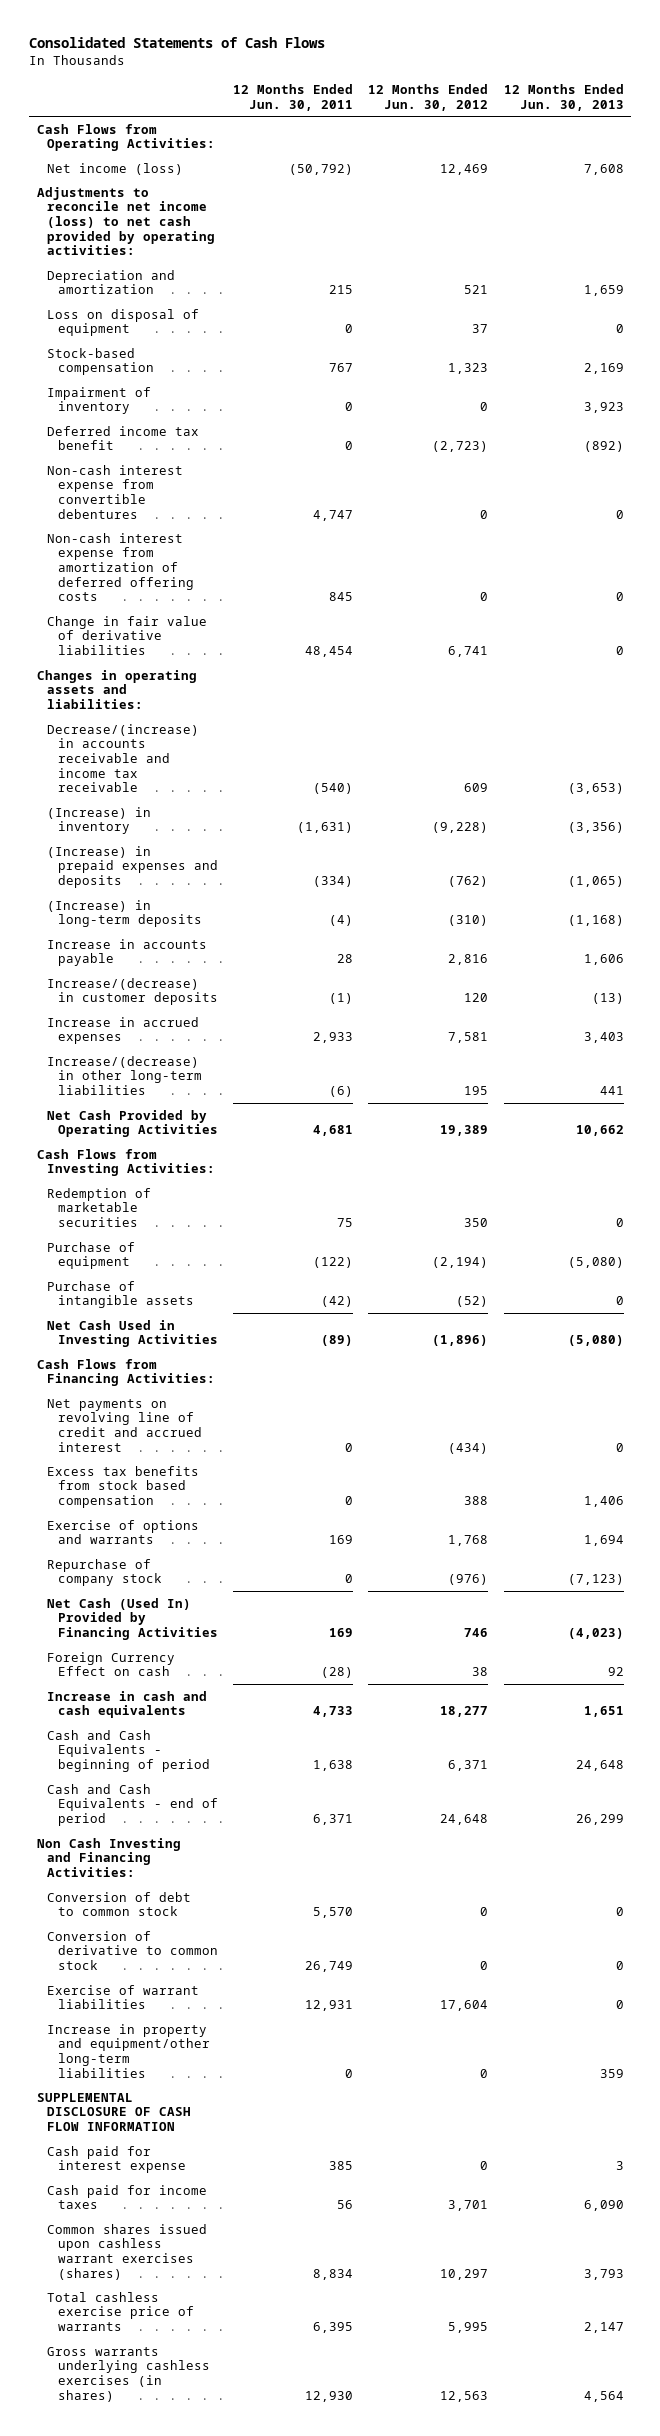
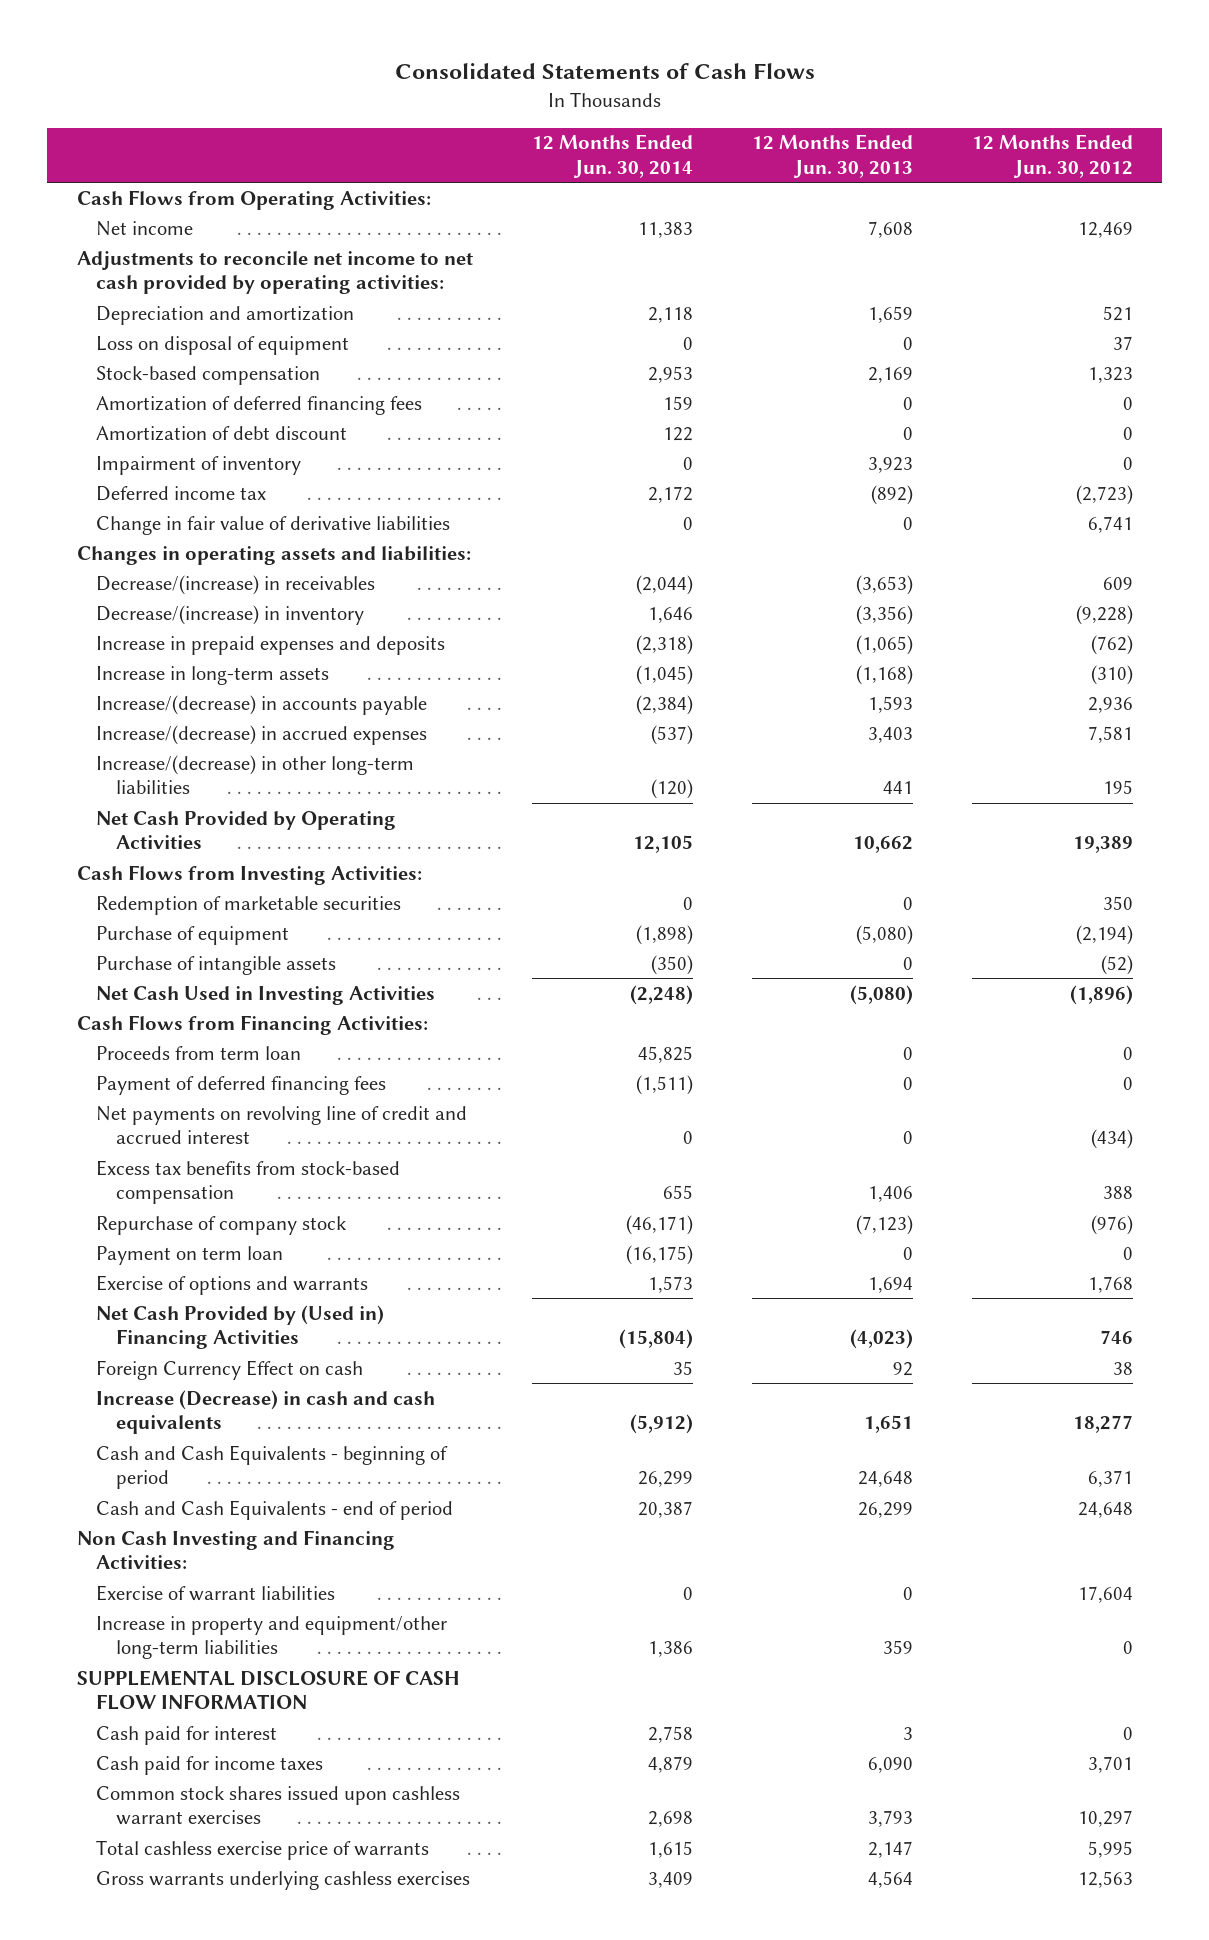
- | 12 Months Ended Jun. 30, 2011 | 12 Months Ended Jun. 30, 2012 | 12 Months Ended Jun. 30, 2013
+ | 12 Months Ended Jun. 30, 2014 | 12 Months Ended Jun. 30, 2013 | 12 Months Ended Jun. 30, 2012
- Net income (loss) | (50,792) | 12,469 | 7,608
- Adjustments to reconcile net income (loss) to net cash provided by operating activities:
+ Net income | 11,383 | 7,608 | 12,469
+ Adjustments to reconcile net income to net cash provided by operating activities:
+ Amortization of deferred financing fees | 159 | 0 | 0
+ Amortization of debt discount | 122 | 0 | 0
- Deferred income tax benefit | 0 | (2,723) | (892)
- Non-cash interest expense from convertible debentures | 4,747 | 0 | 0
- Non-cash interest expense from amortization of deferred offering costs | 845 | 0 | 0
+ Deferred income tax | 2,172 | (892) | (2,723)
- Decrease/(increase) in accounts receivable and income tax receivable | (540) | 609 | (3,653)
- (Increase) in inventory | (1,631) | (9,228) | (3,356)
- (Increase) in prepaid expenses and deposits | (334) | (762) | (1,065)
- (Increase) in long-term deposits | (4) | (310) | (1,168)
- Increase in accounts payable | 28 | 2,816 | 1,606
- Increase/(decrease) in customer deposits | (1) | 120 | (13)
- Increase in accrued expenses | 2,933 | 7,581 | 3,403
+ Decrease/(increase) in receivables | (2,044) | (3,653) | 609
+ Decrease/(increase) in inventory | 1,646 | (3,356) | (9,228)
+ Increase in prepaid expenses and deposits | (2,318) | (1,065) | (762)
+ Increase in long-term assets | (1,045) | (1,168) | (310)
+ Increase/(decrease) in accounts payable | (2,384) | 1,593 | 2,936
+ Increase/(decrease) in accrued expenses | (537) | 3,403 | 7,581
+ Proceeds from term loan | 45,825 | 0 | 0
+ Payment of deferred financing fees | (1,511) | 0 | 0
- Excess tax benefits from stock based compensation | 0 | 388 | 1,406
+ Excess tax benefits from stock-based compensation | 655 | 1,406 | 388
- Net Cash (Used In) Provided by Financing Activities | 169 | 746 | (4,023)
+ Payment on term loan | (16,175) | 0 | 0
moved down: Exercise of options and warrants | 1,573 | 1,694 | 1,768
+ Net Cash Provided by (Used in) Financing Activities | (15,804) | (4,023) | 746
- Increase in cash and cash equivalents | 4,733 | 18,277 | 1,651
+ Increase (Decrease) in cash and cash equivalents | (5,912) | 1,651 | 18,277
- Conversion of debt to common stock | 5,570 | 0 | 0
- Conversion of derivative to common stock | 26,749 | 0 | 0
- Cash paid for interest expense | 385 | 0 | 3
+ Cash paid for interest | 2,758 | 3 | 0
- Common shares issued upon cashless warrant exercises (shares) | 8,834 | 10,297 | 3,793
+ Common stock shares issued upon cashless warrant exercises | 2,698 | 3,793 | 10,297
- Gross warrants underlying cashless exercises (in shares) | 12,930 | 12,563 | 4,564
+ Gross warrants underlying cashless exercises | 3,409 | 4,564 | 12,563

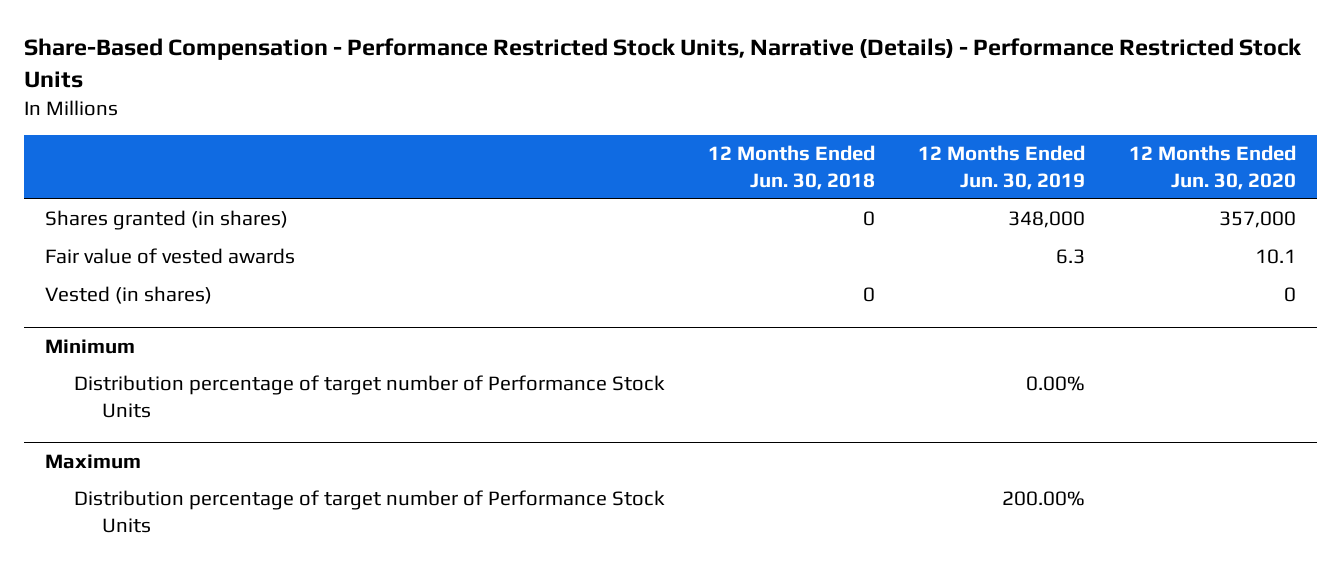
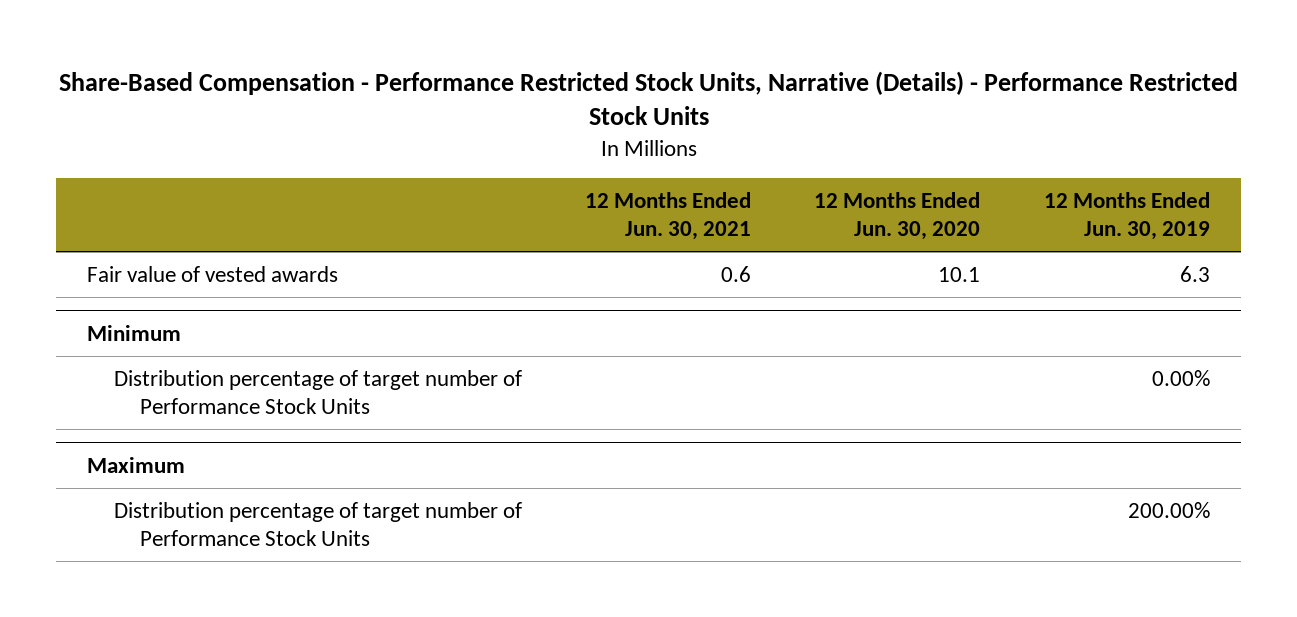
- | 12 Months Ended Jun. 30, 2018 | 12 Months Ended Jun. 30, 2019 | 12 Months Ended Jun. 30, 2020
+ | 12 Months Ended Jun. 30, 2021 | 12 Months Ended Jun. 30, 2020 | 12 Months Ended Jun. 30, 2019
- Shares granted (in shares) | 0 | 348,000 | 357,000
- Vested (in shares) | 0 | | 0

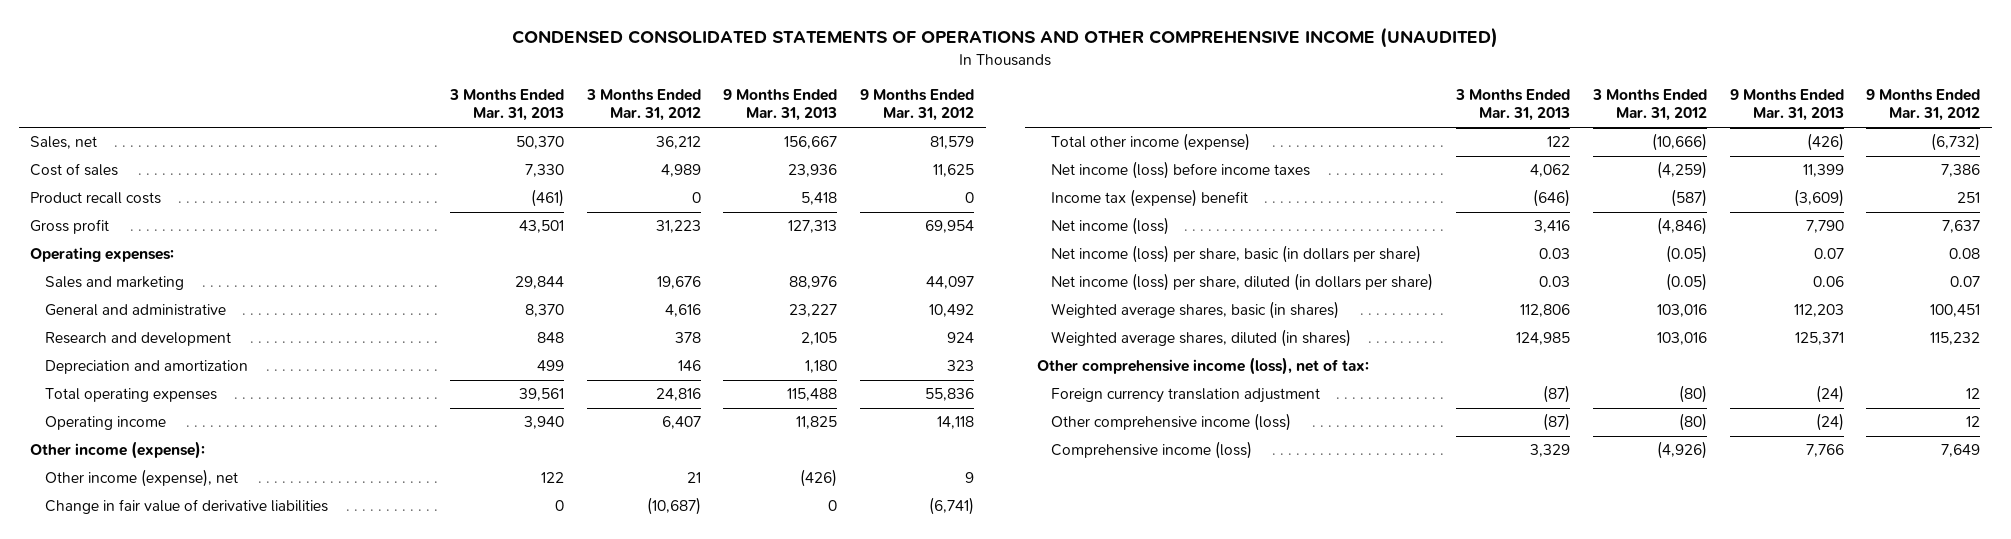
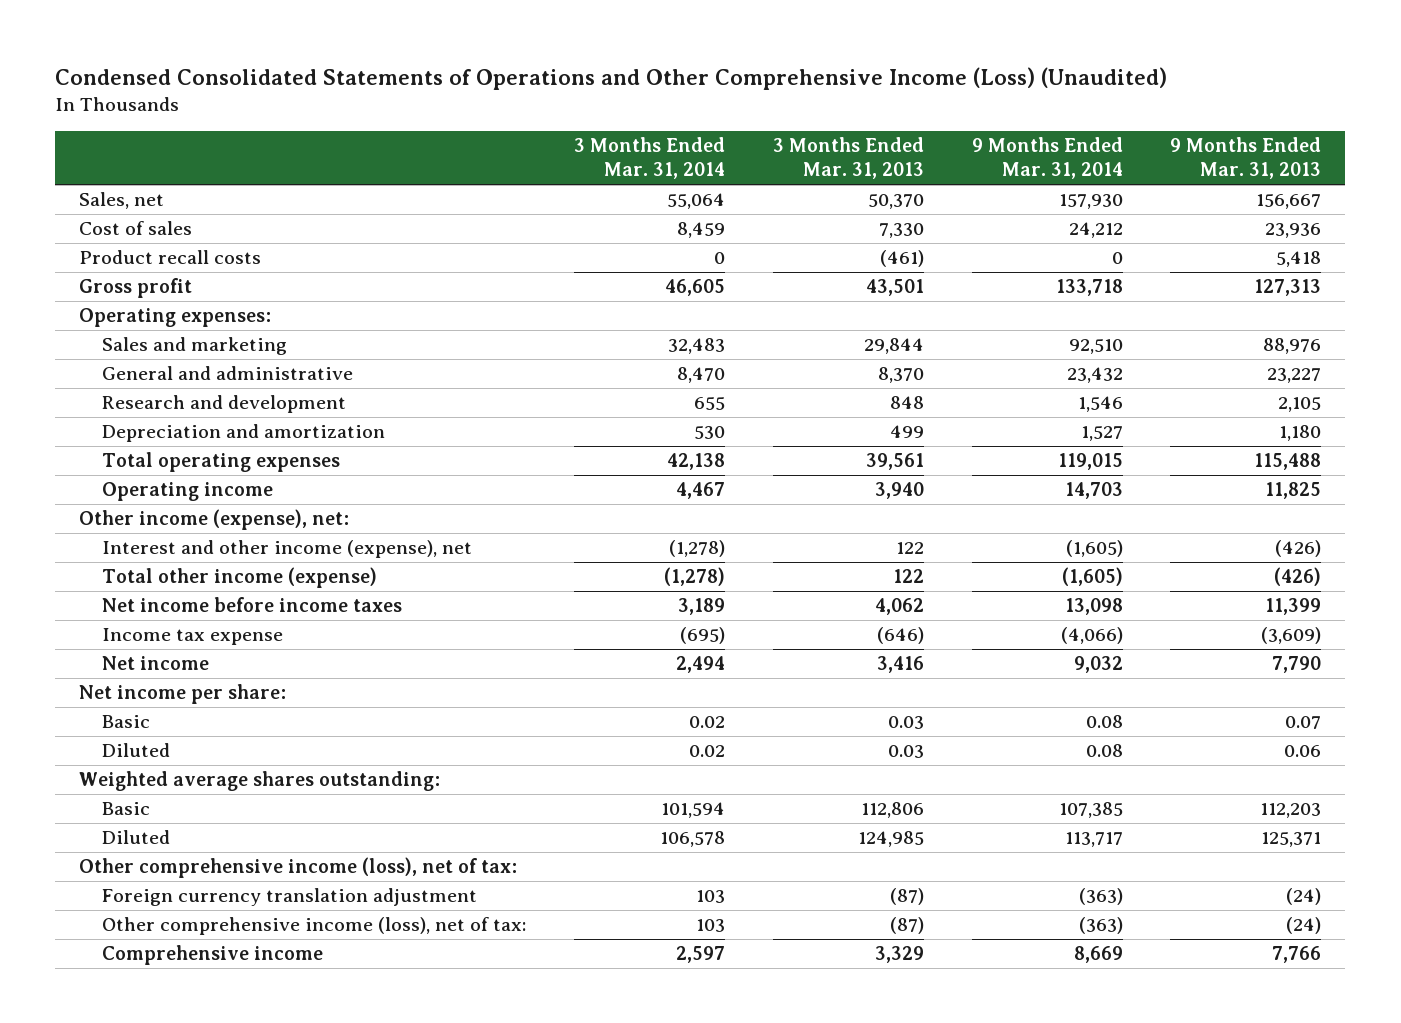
- CONDENSED CONSOLIDATED STATEMENTS OF OPERATIONS AND OTHER COMPREHENSIVE INCOME (UNAUDITED)
+ Condensed Consolidated Statements of Operations and Other Comprehensive Income (Loss) (Unaudited)
- | 3 Months Ended Mar. 31, 2013 | 3 Months Ended Mar. 31, 2012 | 9 Months Ended Mar. 31, 2013 | 9 Months Ended Mar. 31, 2012
+ | 3 Months Ended Mar. 31, 2014 | 3 Months Ended Mar. 31, 2013 | 9 Months Ended Mar. 31, 2014 | 9 Months Ended Mar. 31, 2013
- Other income (expense):
- Other income (expense), net | 122 | 21 | (426) | 9
- Change in fair value of derivative liabilities | 0 | (10,687) | 0 | (6,741)
+ Other income (expense), net:
+ Interest and other income (expense), net | (1,278) | 122 | (1,605) | (426)
- Net income (loss) before income taxes | 4,062 | (4,259) | 11,399 | 7,386
- Income tax (expense) benefit | (646) | (587) | (3,609) | 251
- Net income (loss) | 3,416 | (4,846) | 7,790 | 7,637
- Net income (loss) per share, basic (in dollars per share) | 0.03 | (0.05) | 0.07 | 0.08
- Net income (loss) per share, diluted (in dollars per share) | 0.03 | (0.05) | 0.06 | 0.07
- Weighted average shares, basic (in shares) | 112,806 | 103,016 | 112,203 | 100,451
- Weighted average shares, diluted (in shares) | 124,985 | 103,016 | 125,371 | 115,232
+ Net income before income taxes | 3,189 | 4,062 | 13,098 | 11,399
+ Income tax expense | (695) | (646) | (4,066) | (3,609)
+ Net income | 2,494 | 3,416 | 9,032 | 7,790
+ Net income per share:
+ Basic | 0.02 | 0.03 | 0.08 | 0.07
+ Diluted | 0.02 | 0.03 | 0.08 | 0.06
+ Weighted average shares outstanding:
+ Basic | 101,594 | 112,806 | 107,385 | 112,203
+ Diluted | 106,578 | 124,985 | 113,717 | 125,371
- Other comprehensive income (loss) | (87) | (80) | (24) | 12
- Comprehensive income (loss) | 3,329 | (4,926) | 7,766 | 7,649
+ Other comprehensive income (loss), net of tax: | 103 | (87) | (363) | (24)
+ Comprehensive income | 2,597 | 3,329 | 8,669 | 7,766

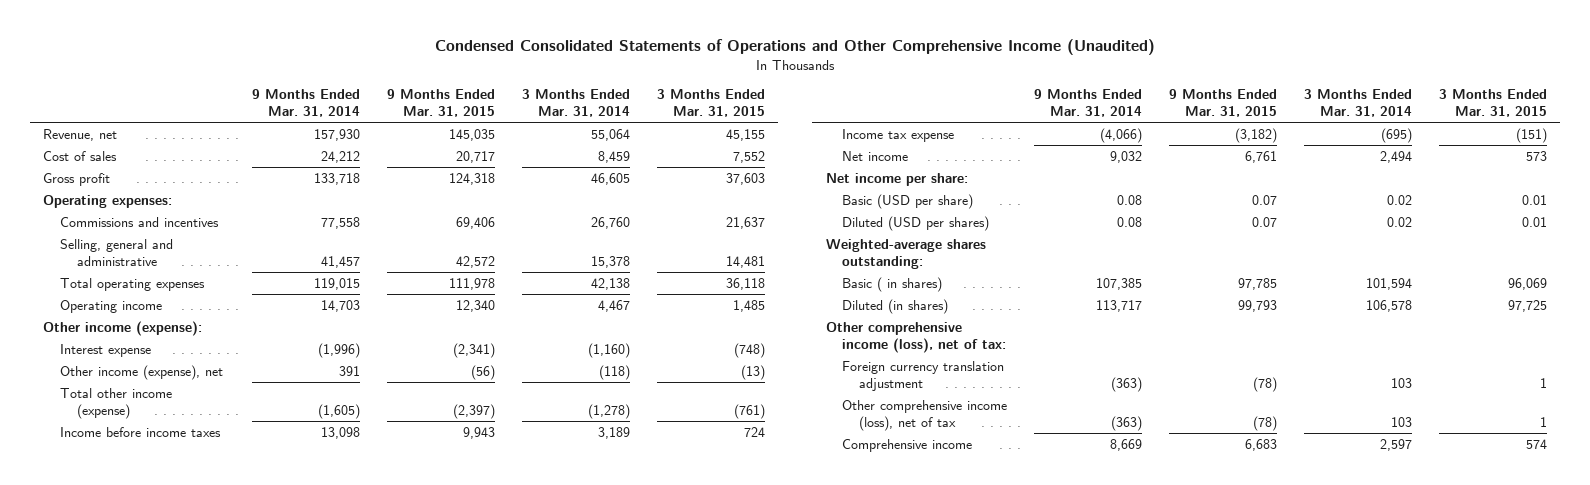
- Condensed Consolidated Statements of Operations and Other Comprehensive Income (Loss) (Unaudited)
+ Condensed Consolidated Statements of Operations and Other Comprehensive Income (Unaudited)
- | 3 Months Ended Mar. 31, 2014 | 3 Months Ended Mar. 31, 2013 | 9 Months Ended Mar. 31, 2014 | 9 Months Ended Mar. 31, 2013
+ | 9 Months Ended Mar. 31, 2014 | 9 Months Ended Mar. 31, 2015 | 3 Months Ended Mar. 31, 2014 | 3 Months Ended Mar. 31, 2015
- Sales, net | 55,064 | 50,370 | 157,930 | 156,667
+ Revenue, net | 157,930 | 145,035 | 55,064 | 45,155
- Product recall costs | 0 | (461) | 0 | 5,418
- Sales and marketing | 32,483 | 29,844 | 92,510 | 88,976
- General and administrative | 8,470 | 8,370 | 23,432 | 23,227
- Research and development | 655 | 848 | 1,546 | 2,105
- Depreciation and amortization | 530 | 499 | 1,527 | 1,180
+ Commissions and incentives | 77,558 | 69,406 | 26,760 | 21,637
+ Selling, general and administrative | 41,457 | 42,572 | 15,378 | 14,481
- Other income (expense), net:
- Interest and other income (expense), net | (1,278) | 122 | (1,605) | (426)
+ Other income (expense):
+ Interest expense | (1,996) | (2,341) | (1,160) | (748)
+ Other income (expense), net | 391 | (56) | (118) | (13)
- Net income before income taxes | 3,189 | 4,062 | 13,098 | 11,399
+ Income before income taxes | 13,098 | 9,943 | 3,189 | 724
- Basic | 0.02 | 0.03 | 0.08 | 0.07
- Diluted | 0.02 | 0.03 | 0.08 | 0.06
- Weighted average shares outstanding:
- Basic | 101,594 | 112,806 | 107,385 | 112,203
- Diluted | 106,578 | 124,985 | 113,717 | 125,371
+ Basic (USD per share) | 0.08 | 0.07 | 0.02 | 0.01
+ Diluted (USD per shares) | 0.08 | 0.07 | 0.02 | 0.01
+ Weighted-average shares outstanding:
+ Basic ( in shares) | 107,385 | 97,785 | 101,594 | 96,069
+ Diluted (in shares) | 113,717 | 99,793 | 106,578 | 97,725
- Other comprehensive income (loss), net of tax: | 103 | (87) | (363) | (24)
+ Other comprehensive income (loss), net of tax | (363) | (78) | 103 | 1

